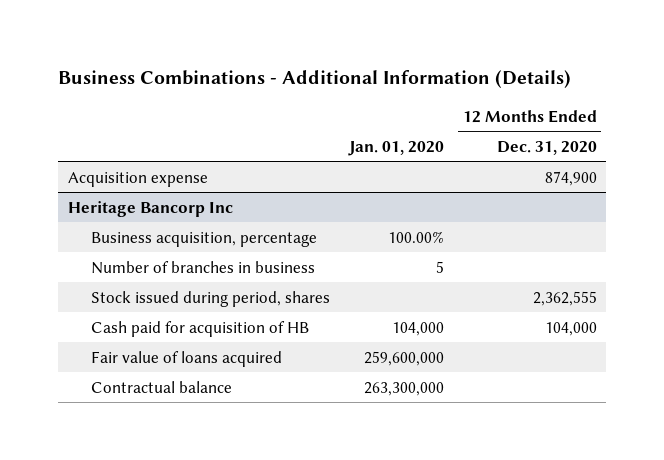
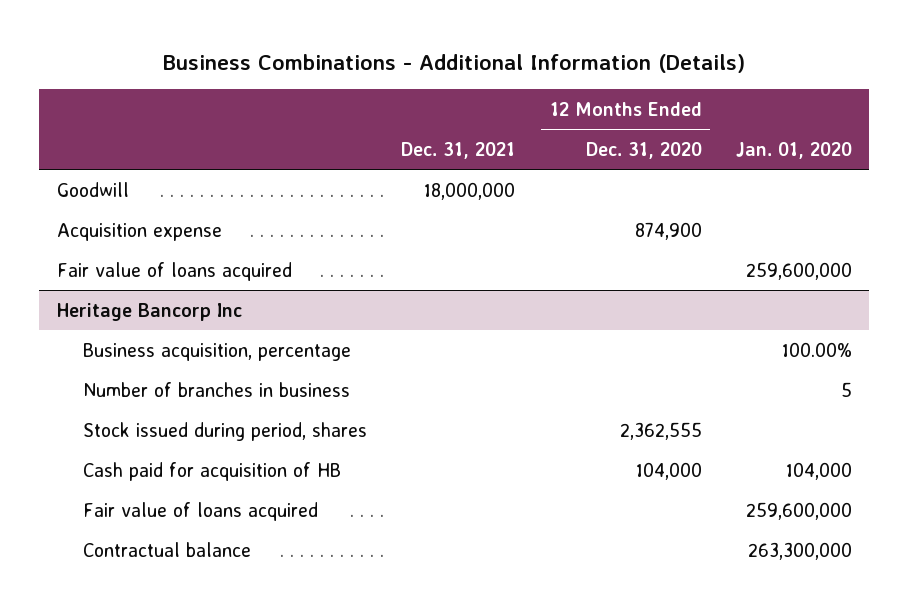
- | Jan. 01, 2020 | 12 Months Ended Dec. 31, 2020
+ | Dec. 31, 2021 | 12 Months Ended Dec. 31, 2020 | Jan. 01, 2020
+ Goodwill | 18,000,000 | |
+ Fair value of loans acquired | | | 259,600,000

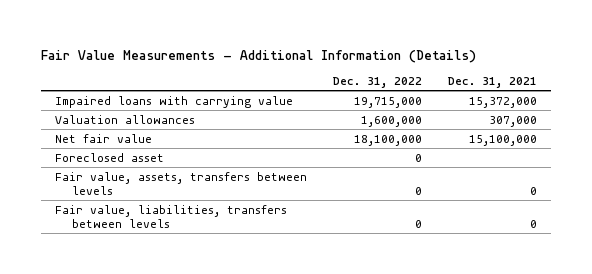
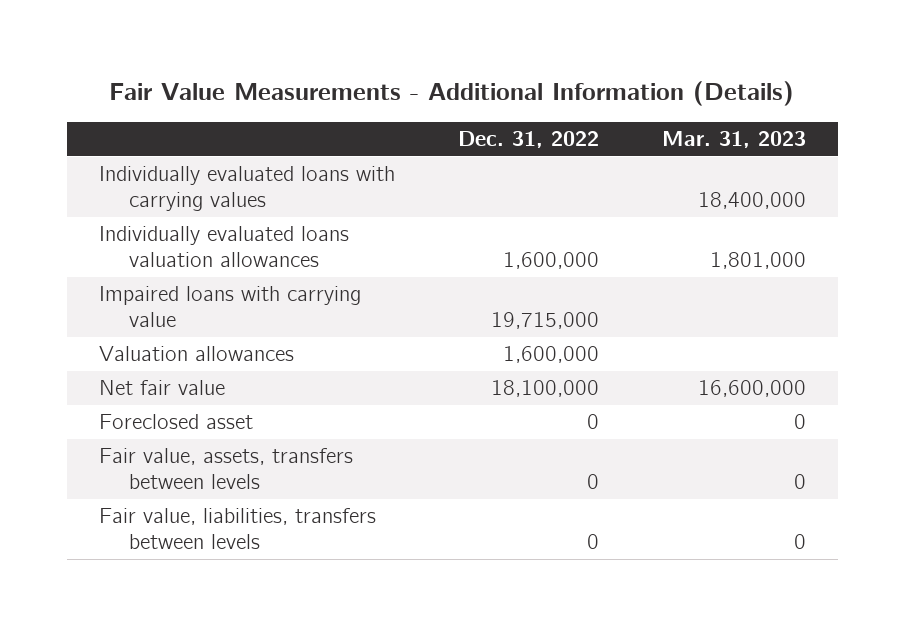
- | Dec. 31, 2022 | Dec. 31, 2021
+ | Dec. 31, 2022 | Mar. 31, 2023
+ Individually evaluated loans with carrying values | | 18,400,000
+ Individually evaluated loans valuation allowances | 1,600,000 | 1,801,000

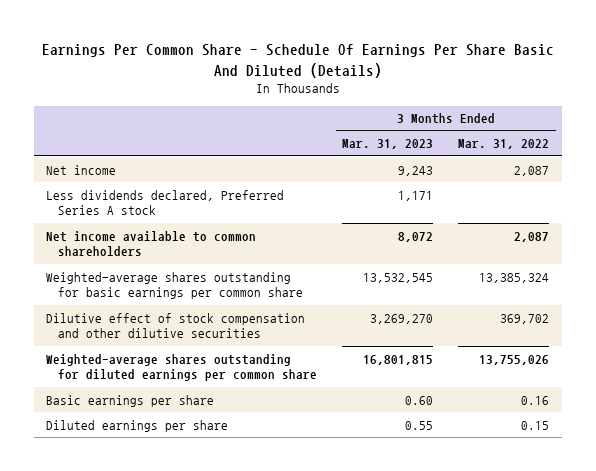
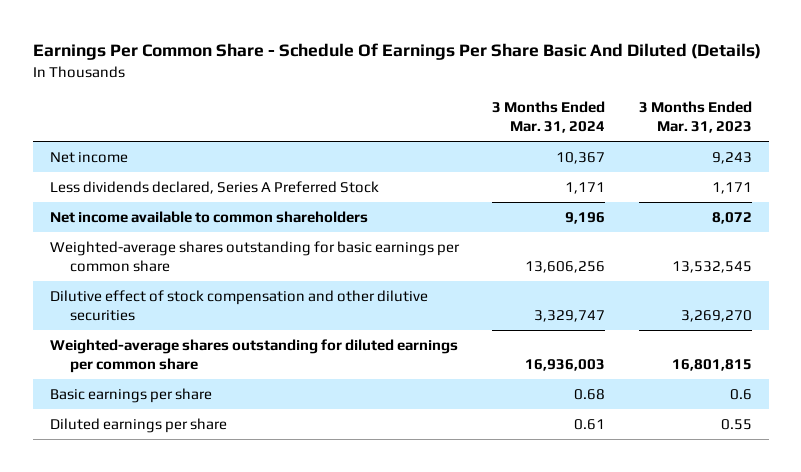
- | 3 Months Ended Mar. 31, 2023 | 3 Months Ended Mar. 31, 2022
+ | 3 Months Ended Mar. 31, 2024 | 3 Months Ended Mar. 31, 2023
- Less dividends declared, Preferred Series A stock | 1,171 |
+ Less dividends declared, Series A Preferred Stock | 1,171 | 1,171
- Basic earnings per share | 0.60 | 0.16
+ Basic earnings per share | 0.68 | 0.6

